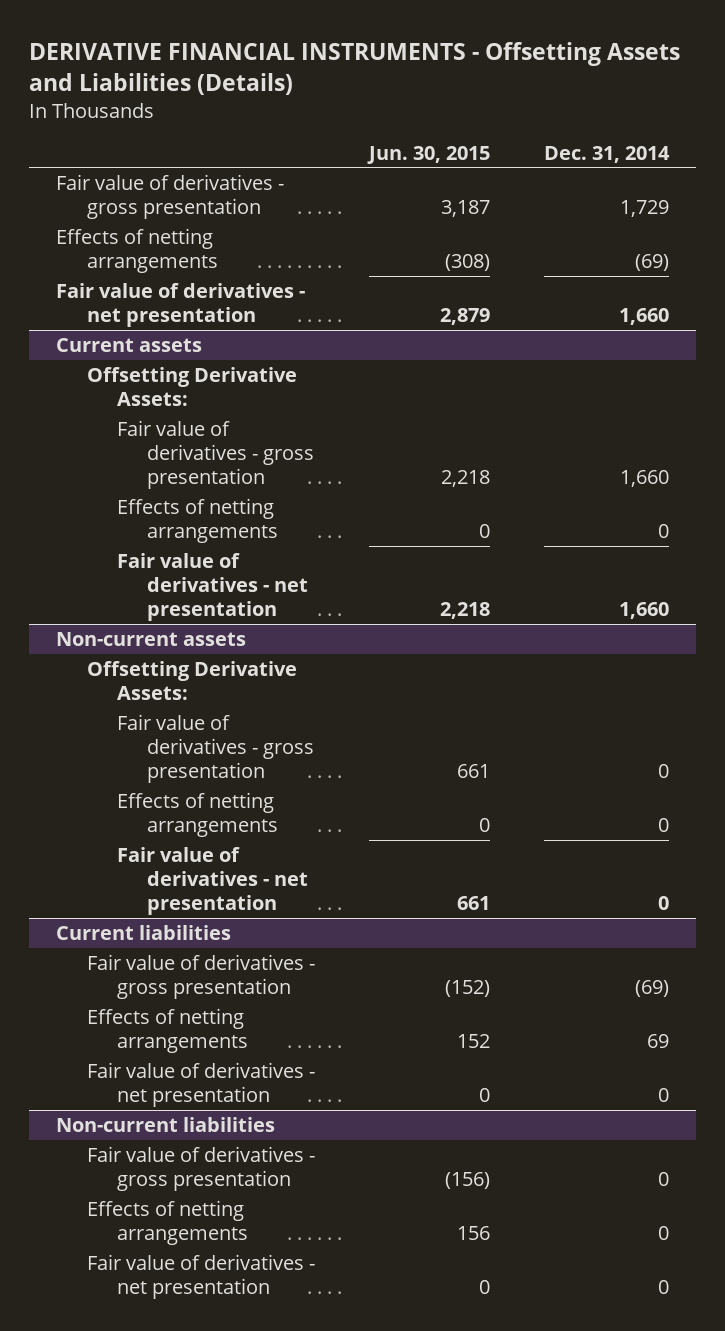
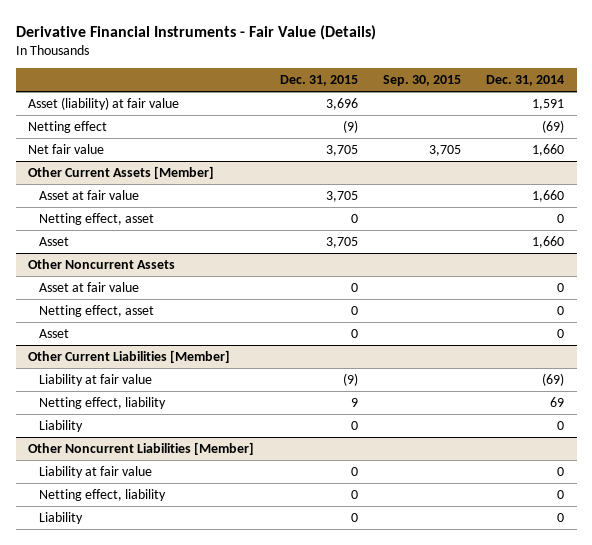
- DERIVATIVE FINANCIAL INSTRUMENTS - Offsetting Assets and Liabilities (Details)
+ Derivative Financial Instruments - Fair Value (Details)
- | Jun. 30, 2015 | Dec. 31, 2014
+ | Dec. 31, 2015 | Sep. 30, 2015 | Dec. 31, 2014
- Fair value of derivatives - gross presentation | 3,187 | 1,729
- Effects of netting arrangements | (308) | (69)
- Fair value of derivatives - net presentation | 2,879 | 1,660
- Current assets
- Offsetting Derivative Assets:
- Fair value of derivatives - gross presentation | 2,218 | 1,660
- Effects of netting arrangements | 0 | 0
- Fair value of derivatives - net presentation | 2,218 | 1,660
- Non-current assets
- Offsetting Derivative Assets:
- Fair value of derivatives - gross presentation | 661 | 0
- Effects of netting arrangements | 0 | 0
- Fair value of derivatives - net presentation | 661 | 0
- Current liabilities
- Fair value of derivatives - gross presentation | (152) | (69)
- Effects of netting arrangements | 152 | 69
- Fair value of derivatives - net presentation | 0 | 0
- Non-current liabilities
- Fair value of derivatives - gross presentation | (156) | 0
- Effects of netting arrangements | 156 | 0
- Fair value of derivatives - net presentation | 0 | 0
+ Asset (liability) at fair value | 3,696 | | 1,591
+ Netting effect | (9) | | (69)
+ Net fair value | 3,705 | 3,705 | 1,660
+ Other Current Assets [Member]
+ Asset at fair value | 3,705 | | 1,660
+ Netting effect, asset | 0 | | 0
+ Asset | 3,705 | | 1,660
+ Other Noncurrent Assets
+ Asset at fair value | 0 | | 0
+ Netting effect, asset | 0 | | 0
+ Asset | 0 | | 0
+ Other Current Liabilities [Member]
+ Liability at fair value | (9) | | (69)
+ Netting effect, liability | 9 | | 69
+ Liability | 0 | | 0
+ Other Noncurrent Liabilities [Member]
+ Liability at fair value | 0 | | 0
+ Netting effect, liability | 0 | | 0
+ Liability | 0 | | 0

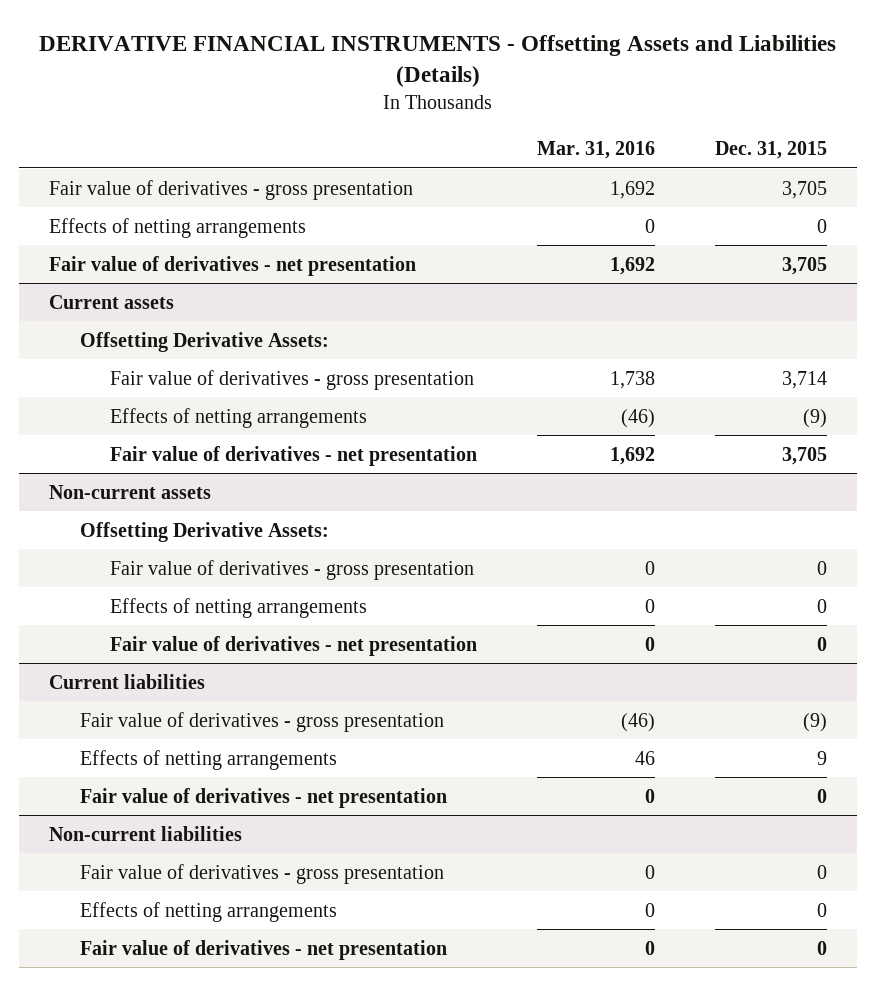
- Derivative Financial Instruments - Fair Value (Details)
+ DERIVATIVE FINANCIAL INSTRUMENTS - Offsetting Assets and Liabilities (Details)
- | Dec. 31, 2015 | Sep. 30, 2015 | Dec. 31, 2014
+ | Mar. 31, 2016 | Dec. 31, 2015
- Asset (liability) at fair value | 3,696 | | 1,591
- Netting effect | (9) | | (69)
- Net fair value | 3,705 | 3,705 | 1,660
- Other Current Assets [Member]
- Asset at fair value | 3,705 | | 1,660
- Netting effect, asset | 0 | | 0
- Asset | 3,705 | | 1,660
- Other Noncurrent Assets
- Asset at fair value | 0 | | 0
- Netting effect, asset | 0 | | 0
- Asset | 0 | | 0
- Other Current Liabilities [Member]
- Liability at fair value | (9) | | (69)
- Netting effect, liability | 9 | | 69
- Liability | 0 | | 0
- Other Noncurrent Liabilities [Member]
- Liability at fair value | 0 | | 0
- Netting effect, liability | 0 | | 0
- Liability | 0 | | 0
+ Fair value of derivatives - gross presentation | 1,692 | 3,705
+ Effects of netting arrangements | 0 | 0
+ Fair value of derivatives - net presentation | 1,692 | 3,705
+ Current assets
+ Offsetting Derivative Assets:
+ Fair value of derivatives - gross presentation | 1,738 | 3,714
+ Effects of netting arrangements | (46) | (9)
+ Fair value of derivatives - net presentation | 1,692 | 3,705
+ Non-current assets
+ Offsetting Derivative Assets:
+ Fair value of derivatives - gross presentation | 0 | 0
+ Effects of netting arrangements | 0 | 0
+ Fair value of derivatives - net presentation | 0 | 0
+ Current liabilities
+ Fair value of derivatives - gross presentation | (46) | (9)
+ Effects of netting arrangements | 46 | 9
+ Fair value of derivatives - net presentation | 0 | 0
+ Non-current liabilities
+ Fair value of derivatives - gross presentation | 0 | 0
+ Effects of netting arrangements | 0 | 0
+ Fair value of derivatives - net presentation | 0 | 0

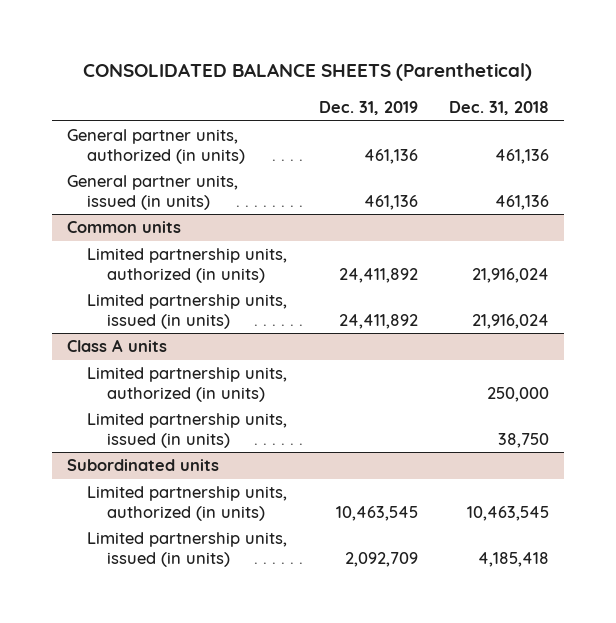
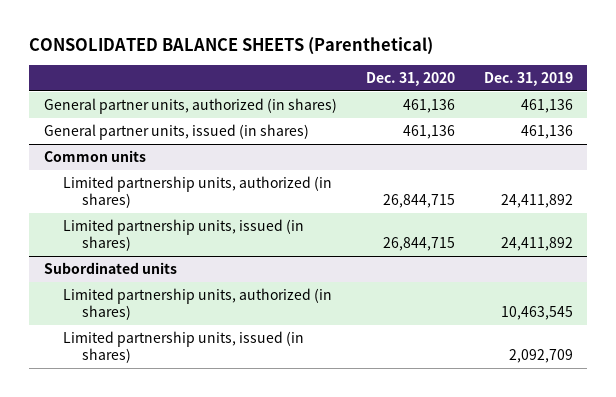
- | Dec. 31, 2019 | Dec. 31, 2018
+ | Dec. 31, 2020 | Dec. 31, 2019
- General partner units, authorized (in units) | 461,136 | 461,136
- General partner units, issued (in units) | 461,136 | 461,136
+ General partner units, authorized (in shares) | 461,136 | 461,136
+ General partner units, issued (in shares) | 461,136 | 461,136
@ Common units
- Limited partnership units, authorized (in units) | 24,411,892 | 21,916,024
- Limited partnership units, issued (in units) | 24,411,892 | 21,916,024
- Class A units
- Limited partnership units, authorized (in units) | | 250,000
- Limited partnership units, issued (in units) | | 38,750
@ Common units
+ Limited partnership units, authorized (in shares) | 26,844,715 | 24,411,892
+ Limited partnership units, issued (in shares) | 26,844,715 | 24,411,892
@ Subordinated units
- Limited partnership units, authorized (in units) | 10,463,545 | 10,463,545
- Limited partnership units, issued (in units) | 2,092,709 | 4,185,418
+ Limited partnership units, authorized (in shares) | | 10,463,545
+ Limited partnership units, issued (in shares) | | 2,092,709

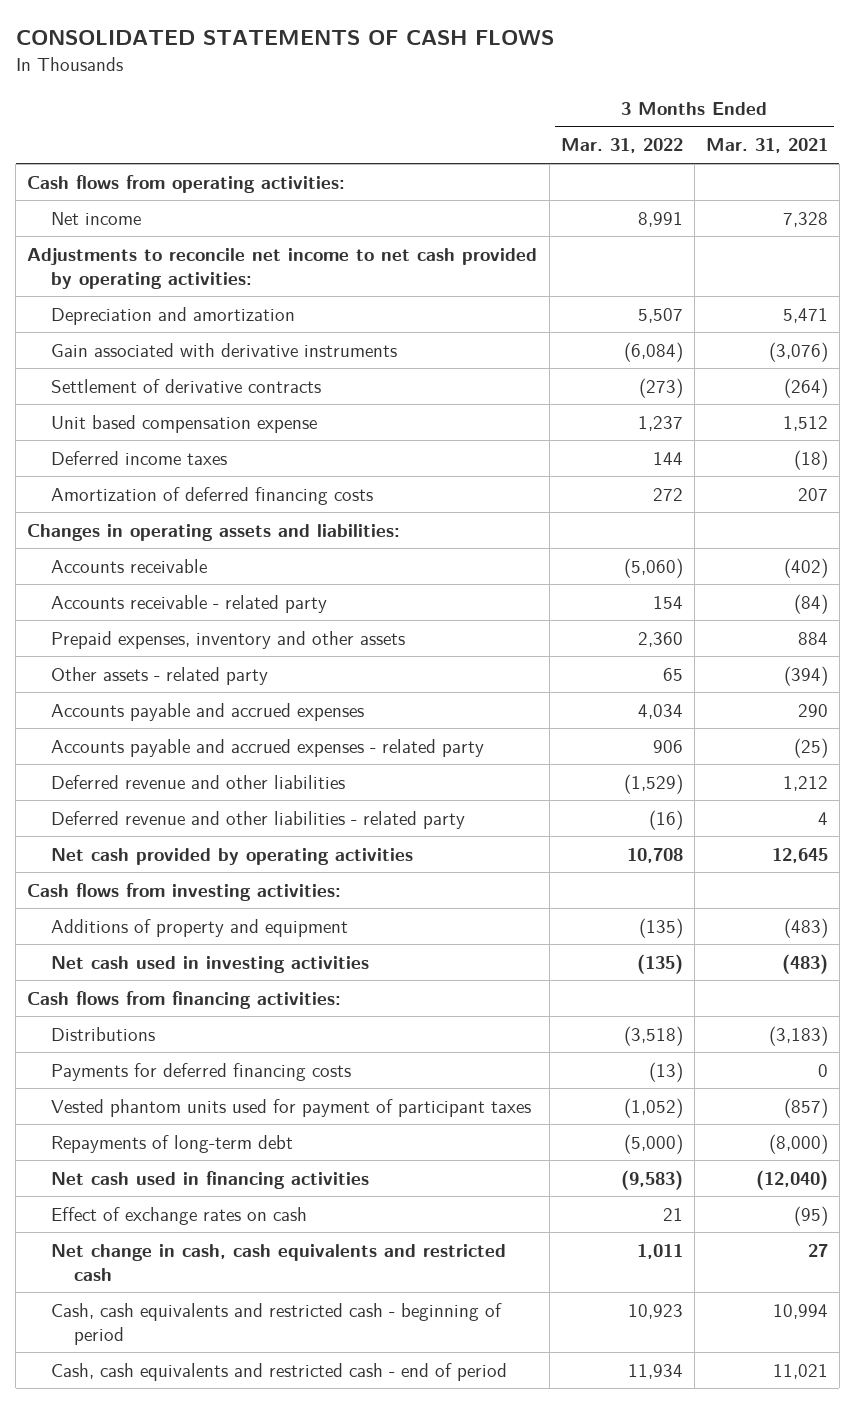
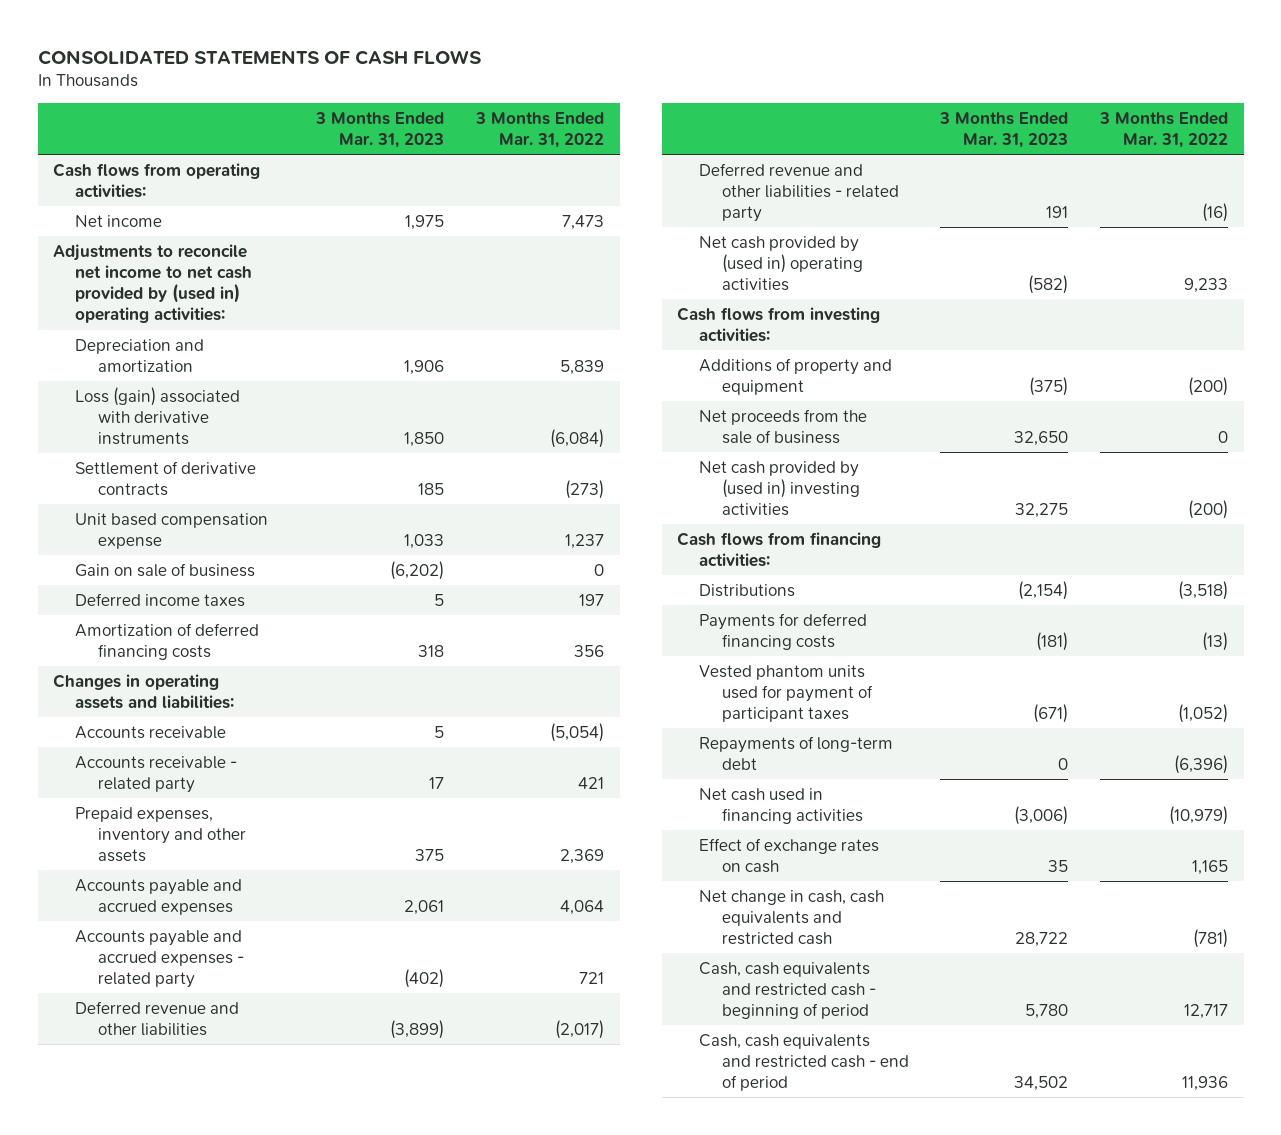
- | 3 Months Ended Mar. 31, 2022 | 3 Months Ended Mar. 31, 2021
+ | 3 Months Ended Mar. 31, 2023 | 3 Months Ended Mar. 31, 2022
- Net income | 8,991 | 7,328
- Adjustments to reconcile net income to net cash provided by operating activities:
- Depreciation and amortization | 5,507 | 5,471
- Gain associated with derivative instruments | (6,084) | (3,076)
+ Net income | 1,975 | 7,473
+ Adjustments to reconcile net income to net cash provided by (used in) operating activities:
+ Depreciation and amortization | 1,906 | 5,839
+ Loss (gain) associated with derivative instruments | 1,850 | (6,084)
- Deferred income taxes | 144 | (18)
- Amortization of deferred financing costs | 272 | 207
+ Gain on sale of business | (6,202) | 0
+ Deferred income taxes | 5 | 197
+ Amortization of deferred financing costs | 318 | 356
- Accounts receivable | (5,060) | (402)
- Accounts receivable - related party | 154 | (84)
- Prepaid expenses, inventory and other assets | 2,360 | 884
- Other assets - related party | 65 | (394)
- Accounts payable and accrued expenses | 4,034 | 290
- Accounts payable and accrued expenses - related party | 906 | (25)
- Deferred revenue and other liabilities | (1,529) | 1,212
+ Accounts receivable | 5 | (5,054)
+ Accounts receivable - related party | 17 | 421
+ Prepaid expenses, inventory and other assets | 375 | 2,369
+ Accounts payable and accrued expenses | 2,061 | 4,064
+ Accounts payable and accrued expenses - related party | (402) | 721
+ Deferred revenue and other liabilities | (3,899) | (2,017)
- Net cash provided by operating activities | 10,708 | 12,645
+ Net cash provided by (used in) operating activities | (582) | 9,233
- Additions of property and equipment | (135) | (483)
- Net cash used in investing activities | (135) | (483)
+ Additions of property and equipment | (375) | (200)
+ Net proceeds from the sale of business | 32,650 | 0
+ Net cash provided by (used in) investing activities | 32,275 | (200)
- Repayments of long-term debt | (5,000) | (8,000)
- Net cash used in financing activities | (9,583) | (12,040)
- Effect of exchange rates on cash | 21 | (95)
- Net change in cash, cash equivalents and restricted cash | 1,011 | 27
- Cash, cash equivalents and restricted cash - beginning of period | 10,923 | 10,994
- Cash, cash equivalents and restricted cash - end of period | 11,934 | 11,021
+ Repayments of long-term debt | 0 | (6,396)
+ Net cash used in financing activities | (3,006) | (10,979)
+ Effect of exchange rates on cash | 35 | 1,165
+ Net change in cash, cash equivalents and restricted cash | 28,722 | (781)
+ Cash, cash equivalents and restricted cash - beginning of period | 5,780 | 12,717
+ Cash, cash equivalents and restricted cash - end of period | 34,502 | 11,936

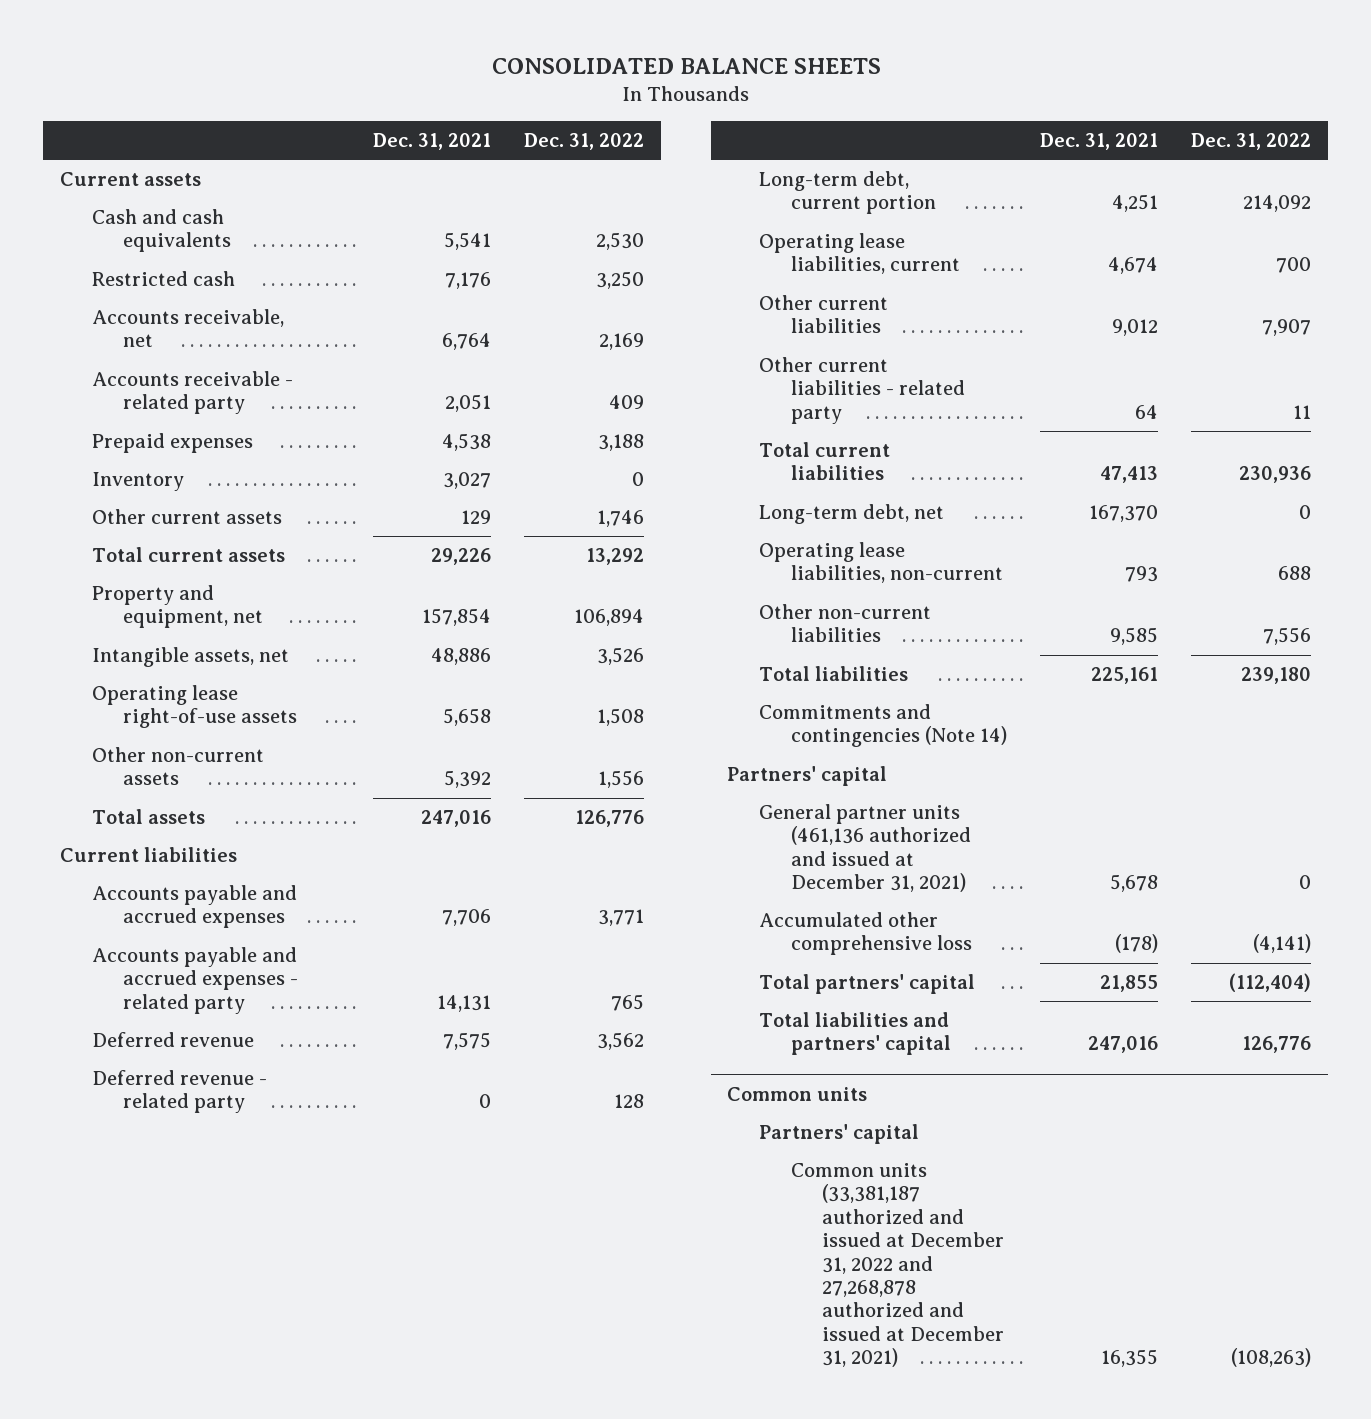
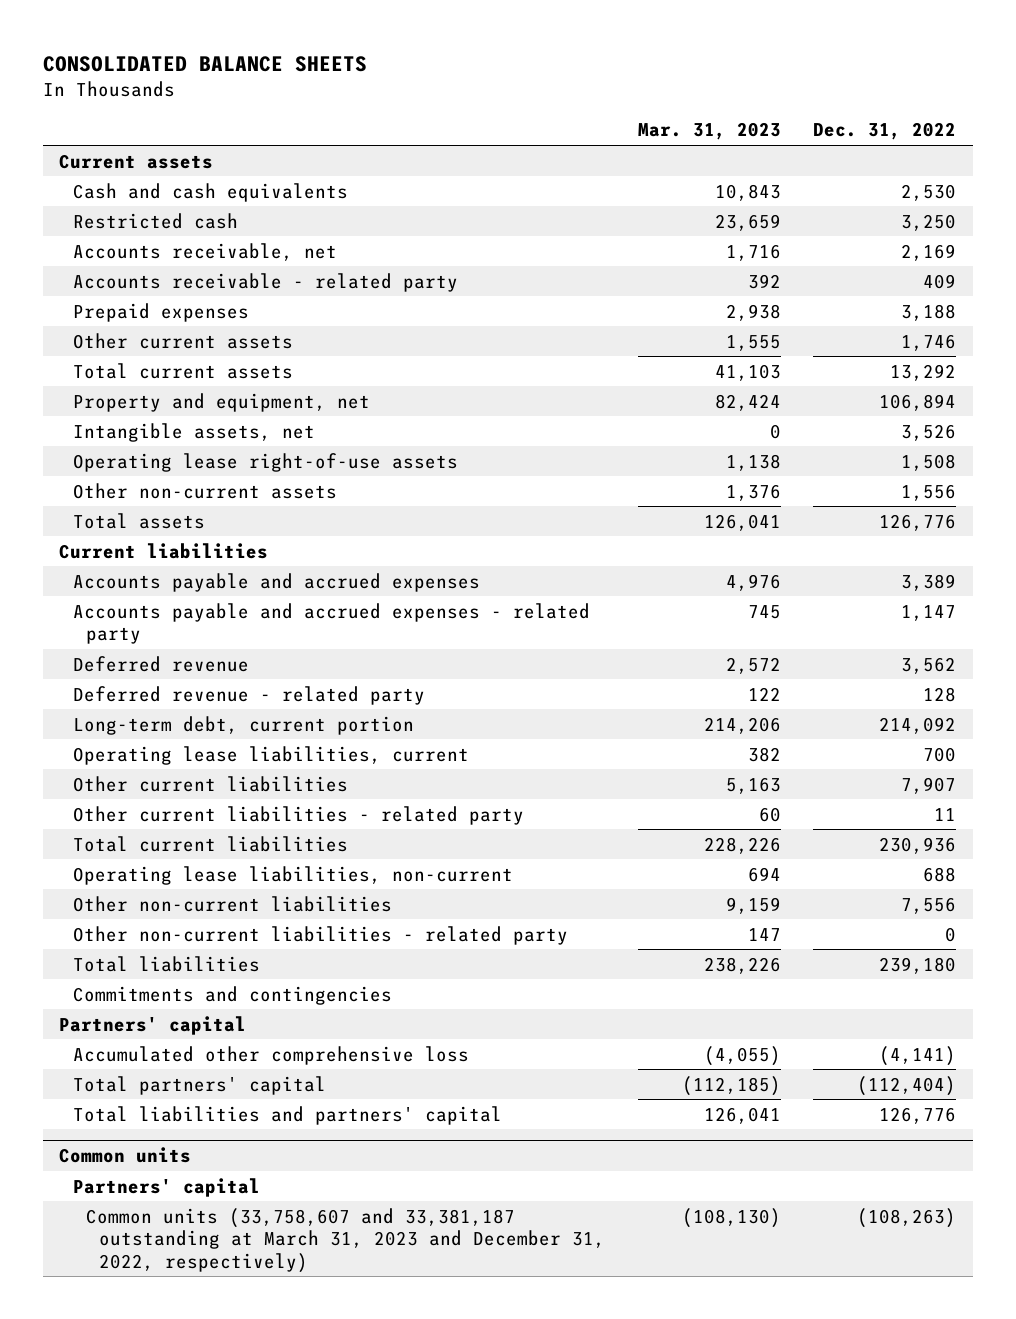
- | Dec. 31, 2021 | Dec. 31, 2022
+ | Mar. 31, 2023 | Dec. 31, 2022
- Inventory | 3,027 | 0
- Accounts payable and accrued expenses | 7,706 | 3,771
- Accounts payable and accrued expenses - related party | 14,131 | 765
+ Accounts payable and accrued expenses | 4,976 | 3,389
+ Accounts payable and accrued expenses - related party | 745 | 1,147
- Long-term debt, net | 167,370 | 0
+ Other non-current liabilities - related party | 147 | 0
- Commitments and contingencies (Note 14)
+ Commitments and contingencies
- General partner units (461,136 authorized and issued at December 31, 2021) | 5,678 | 0
@ Common units
- Common units (33,381,187 authorized and issued at December 31, 2022 and 27,268,878 authorized and issued at December 31, 2021) | 16,355 | (108,263)
+ Common units (33,758,607 and 33,381,187 outstanding at March 31, 2023 and December 31, 2022, respectively) | (108,130) | (108,263)

